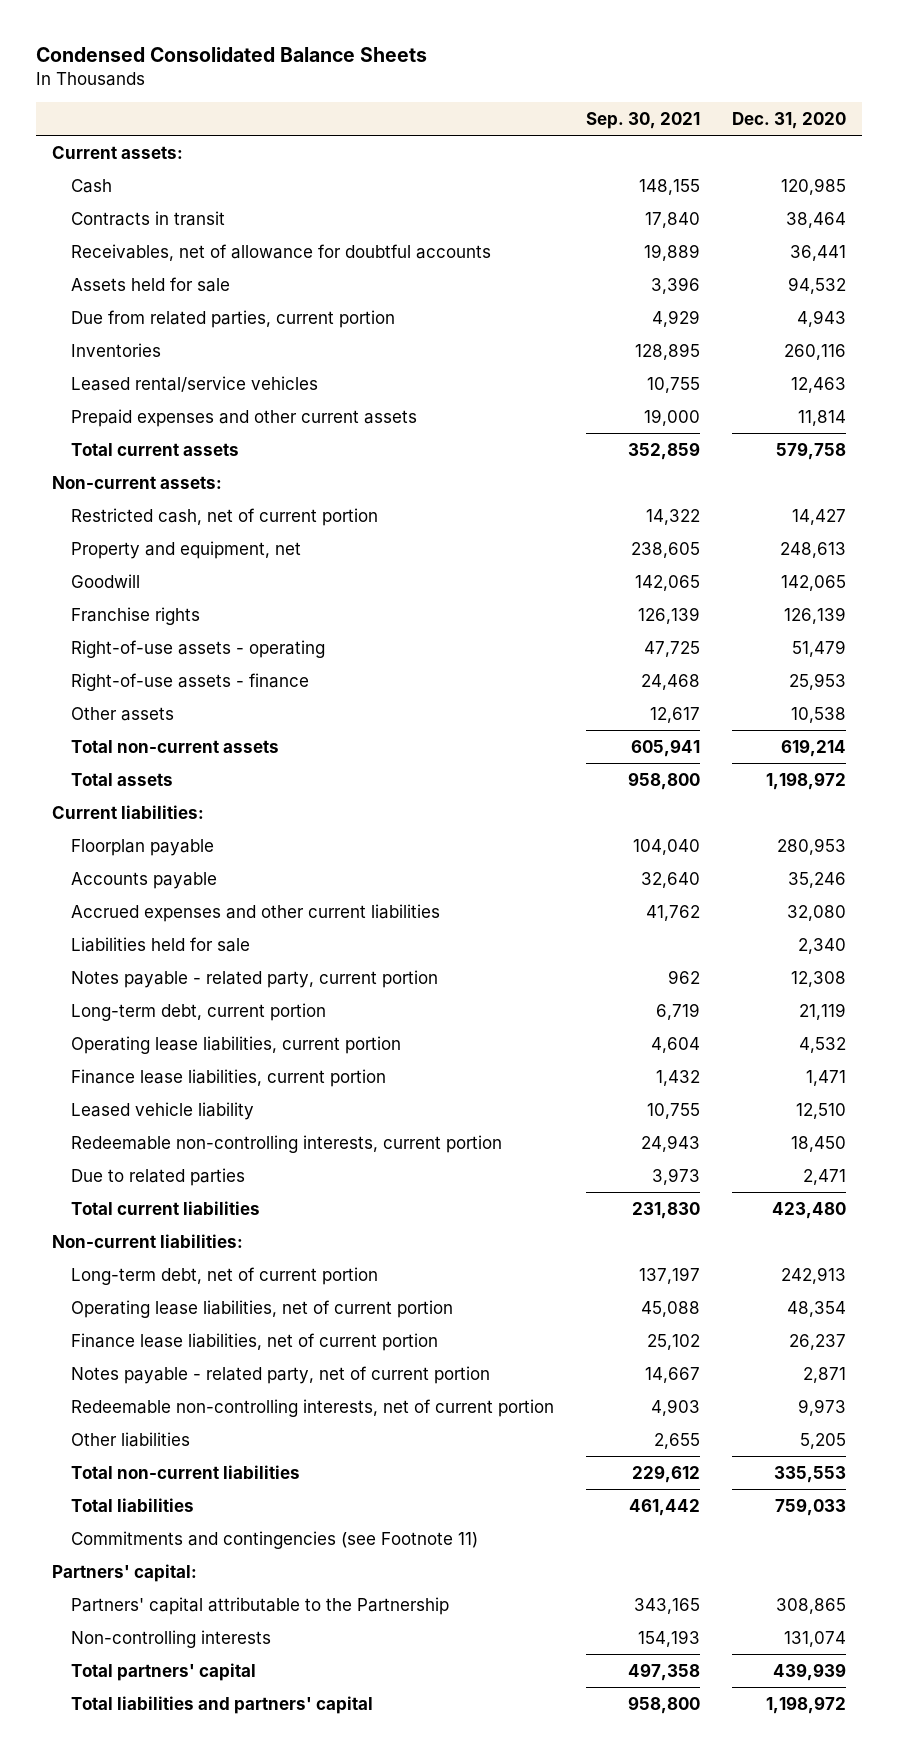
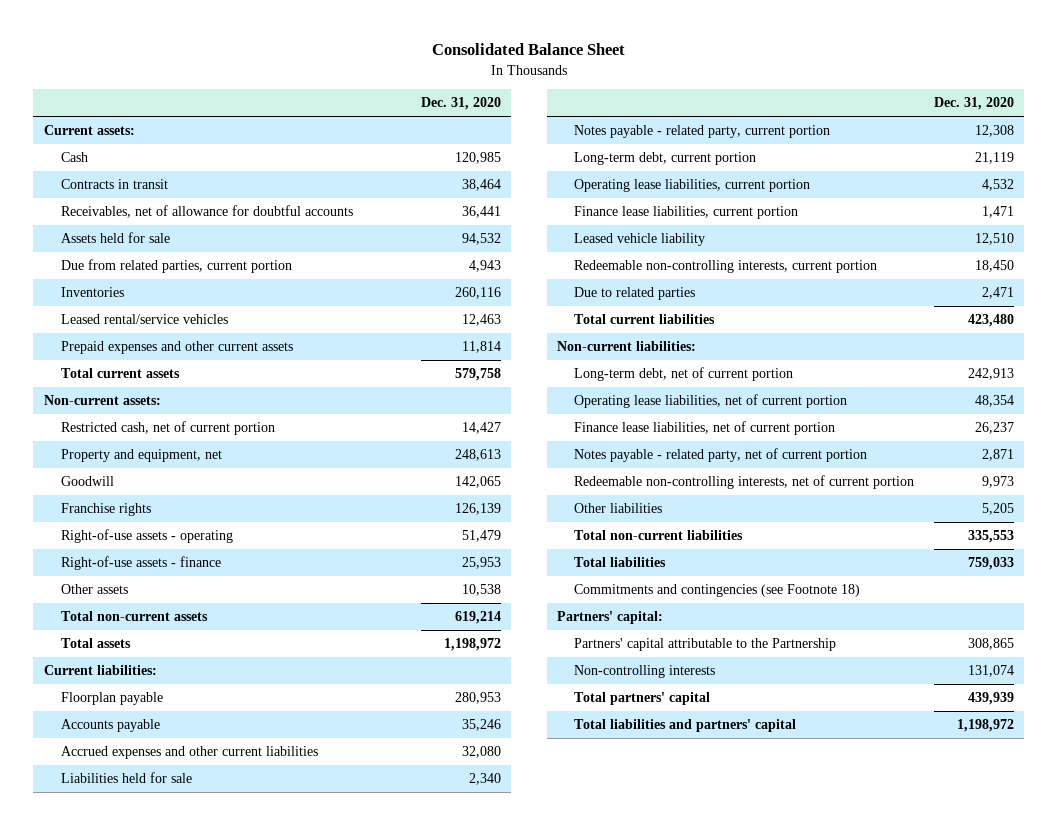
- Condensed Consolidated Balance Sheets
+ Consolidated Balance Sheet
- | Sep. 30, 2021 | Dec. 31, 2020
+ | Dec. 31, 2020
- Commitments and contingencies (see Footnote 11)
+ Commitments and contingencies (see Footnote 18)

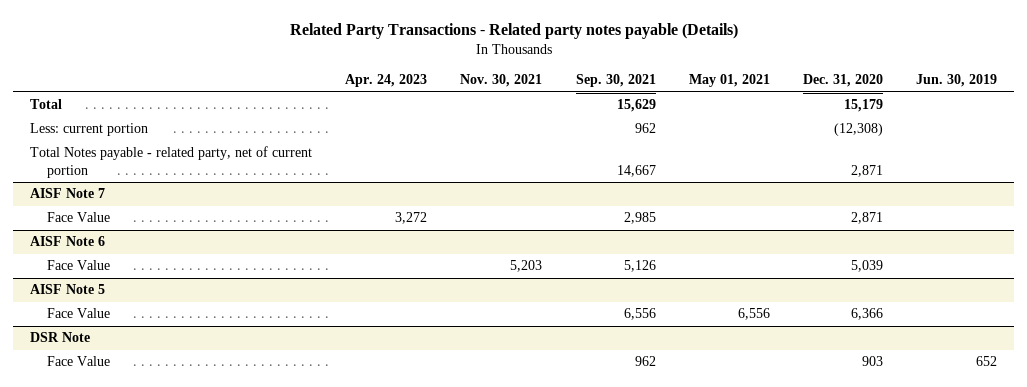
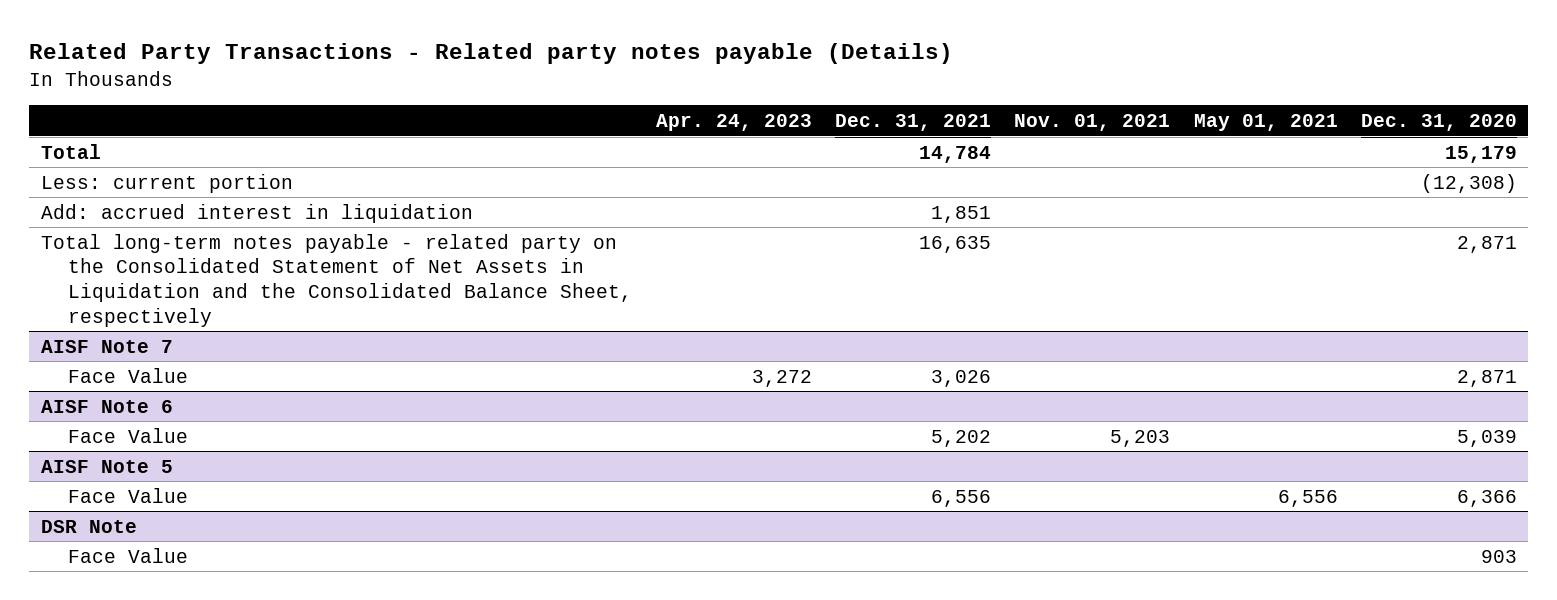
- | Apr. 24, 2023 | Nov. 30, 2021 | Sep. 30, 2021 | May 01, 2021 | Dec. 31, 2020 | Jun. 30, 2019
+ | Apr. 24, 2023 | Dec. 31, 2021 | Nov. 01, 2021 | May 01, 2021 | Dec. 31, 2020
- Total Notes payable - related party, net of current portion | | | 14,667 | | 2,871 |
+ Add: accrued interest in liquidation | | 1,851 | | |
+ Total long-term notes payable - related party on the Consolidated Statement of Net Assets in Liquidation and the Consolidated Balance Sheet, respectively | | 16,635 | | | 2,871

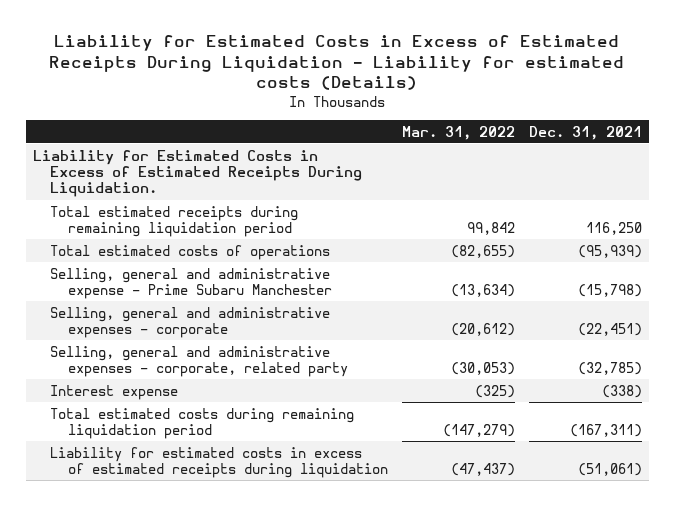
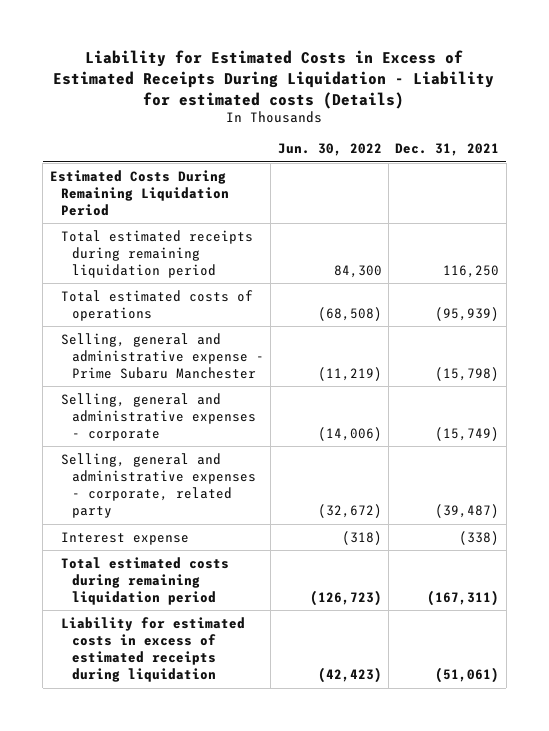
- | Mar. 31, 2022 | Dec. 31, 2021
+ | Jun. 30, 2022 | Dec. 31, 2021
- Liability for Estimated Costs in Excess of Estimated Receipts During Liquidation.
+ Estimated Costs During Remaining Liquidation Period
- Selling, general and administrative expenses - corporate | (20,612) | (22,451)
- Selling, general and administrative expenses - corporate, related party | (30,053) | (32,785)
+ Selling, general and administrative expenses - corporate | (14,006) | (15,749)
+ Selling, general and administrative expenses - corporate, related party | (32,672) | (39,487)

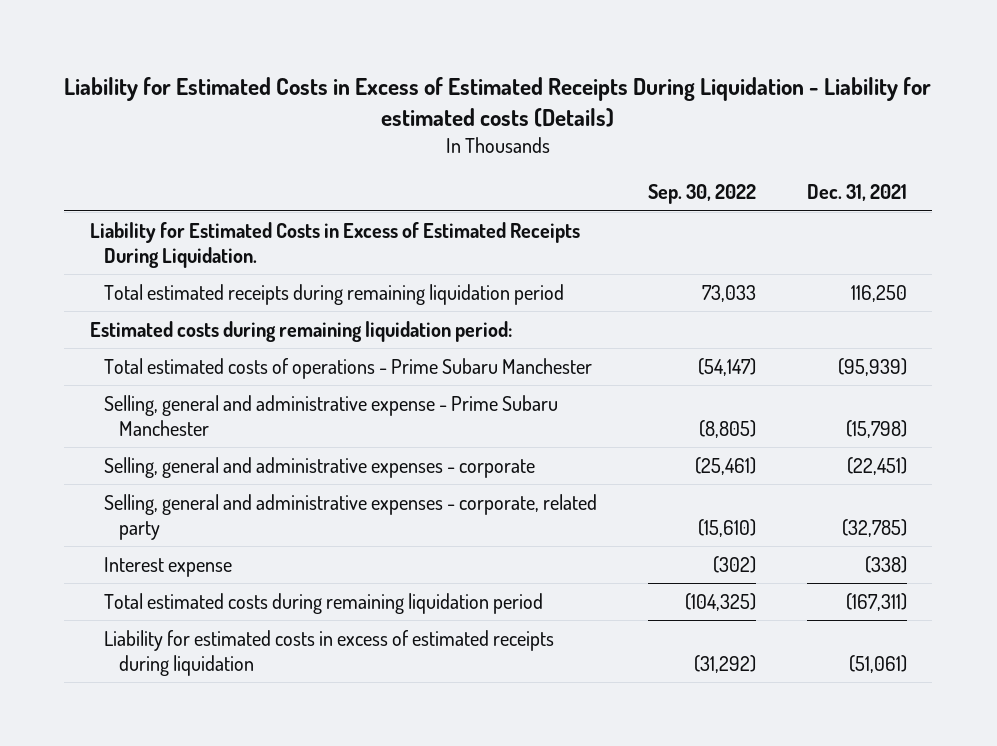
- | Jun. 30, 2022 | Dec. 31, 2021
+ | Sep. 30, 2022 | Dec. 31, 2021
- Estimated Costs During Remaining Liquidation Period
+ Liability for Estimated Costs in Excess of Estimated Receipts During Liquidation.
- Total estimated costs of operations | (68,508) | (95,939)
+ Estimated costs during remaining liquidation period:
+ Total estimated costs of operations - Prime Subaru Manchester | (54,147) | (95,939)
- Selling, general and administrative expenses - corporate | (14,006) | (15,749)
- Selling, general and administrative expenses - corporate, related party | (32,672) | (39,487)
+ Selling, general and administrative expenses - corporate | (25,461) | (22,451)
+ Selling, general and administrative expenses - corporate, related party | (15,610) | (32,785)

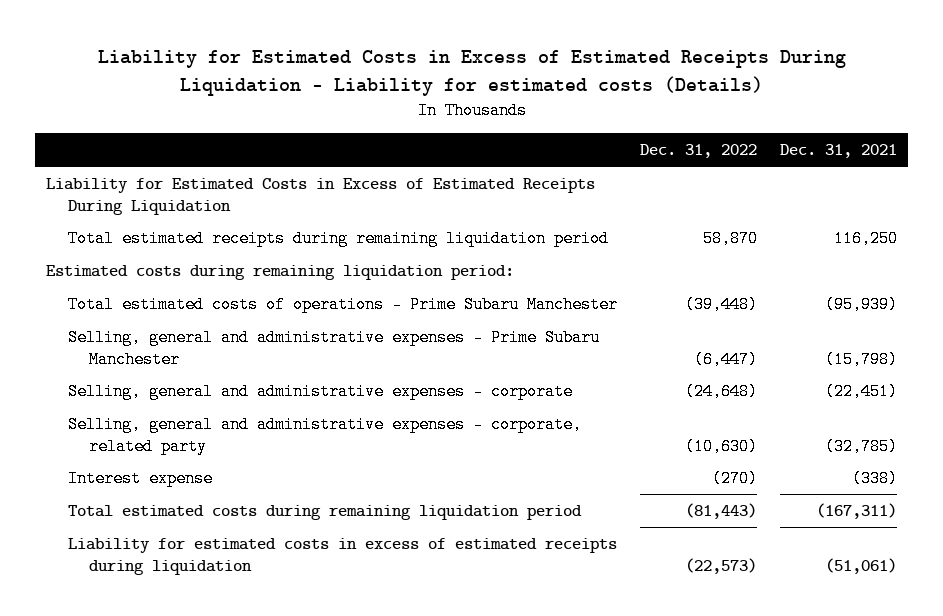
- | Sep. 30, 2022 | Dec. 31, 2021
+ | Dec. 31, 2022 | Dec. 31, 2021
- Liability for Estimated Costs in Excess of Estimated Receipts During Liquidation.
+ Liability for Estimated Costs in Excess of Estimated Receipts During Liquidation
- Selling, general and administrative expense - Prime Subaru Manchester | (8,805) | (15,798)
+ Selling, general and administrative expenses - Prime Subaru Manchester | (6,447) | (15,798)

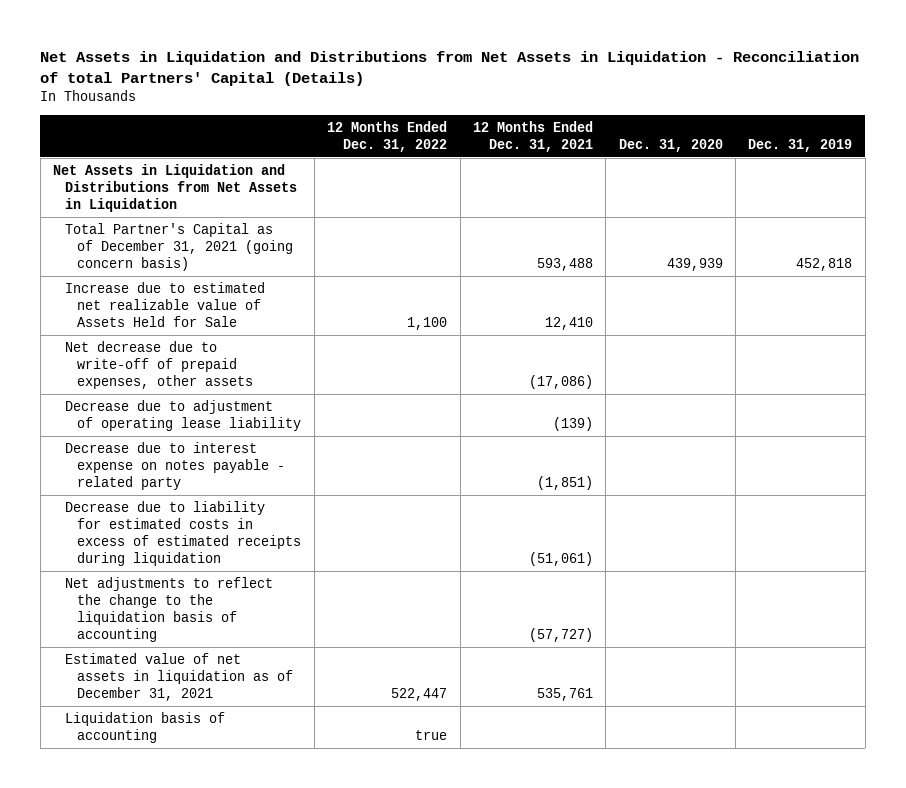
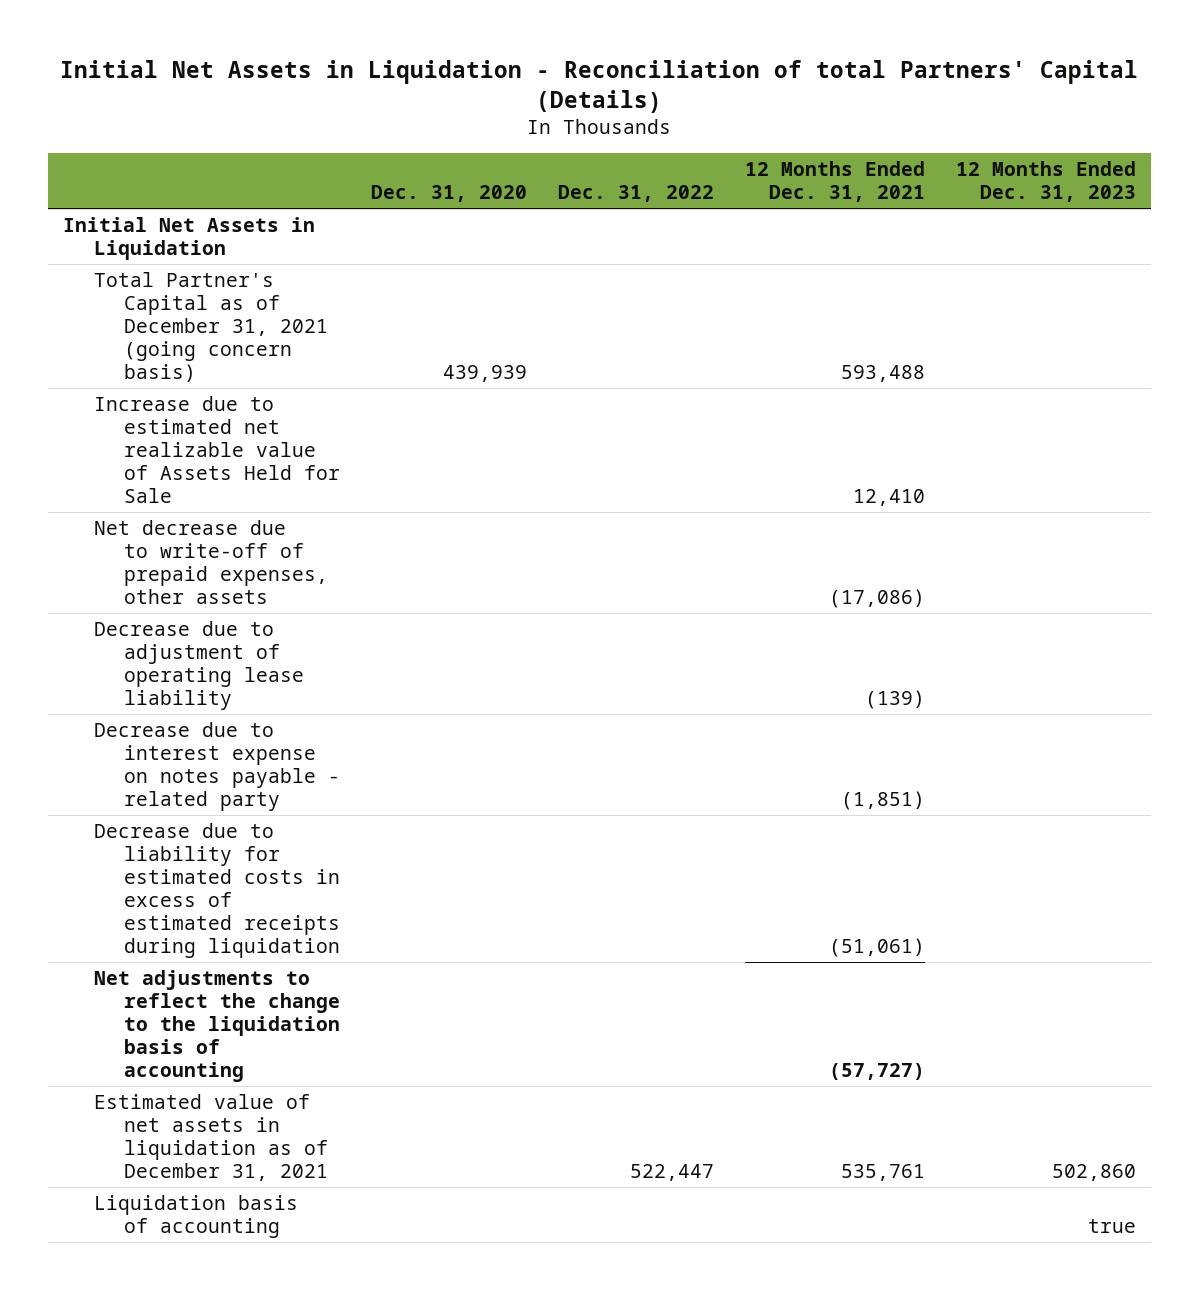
- Net Assets in Liquidation and Distributions from Net Assets in Liquidation - Reconciliation of total Partners' Capital (Details)
+ Initial Net Assets in Liquidation - Reconciliation of total Partners' Capital (Details)
- | 12 Months Ended Dec. 31, 2022 | 12 Months Ended Dec. 31, 2021 | Dec. 31, 2020 | Dec. 31, 2019
+ | Dec. 31, 2020 | Dec. 31, 2022 | 12 Months Ended Dec. 31, 2021 | 12 Months Ended Dec. 31, 2023
- Net Assets in Liquidation and Distributions from Net Assets in Liquidation
+ Initial Net Assets in Liquidation

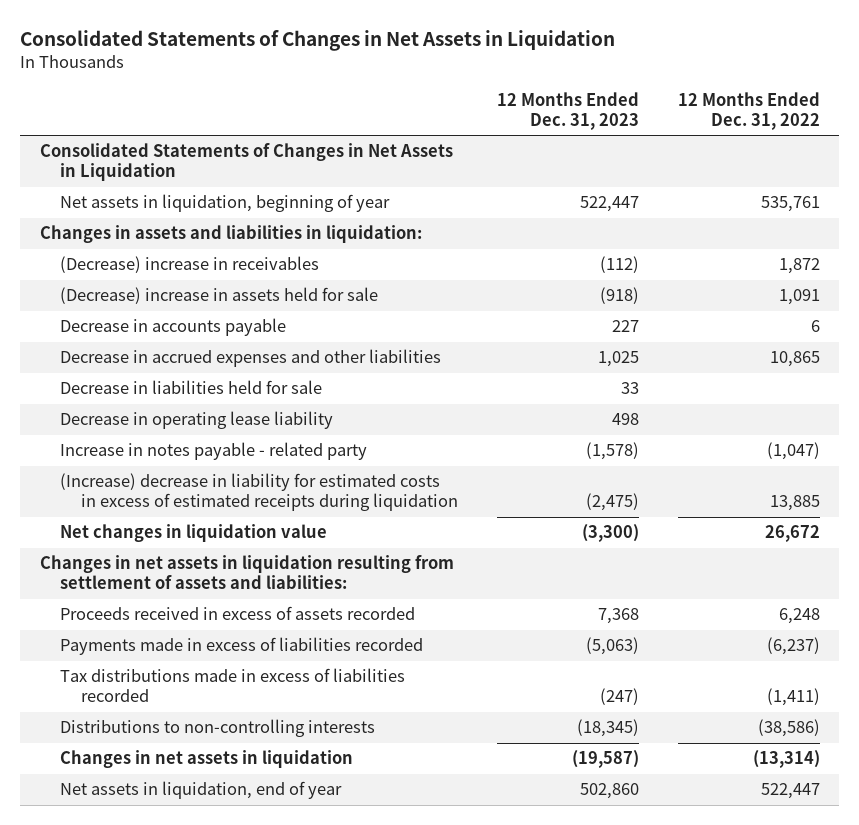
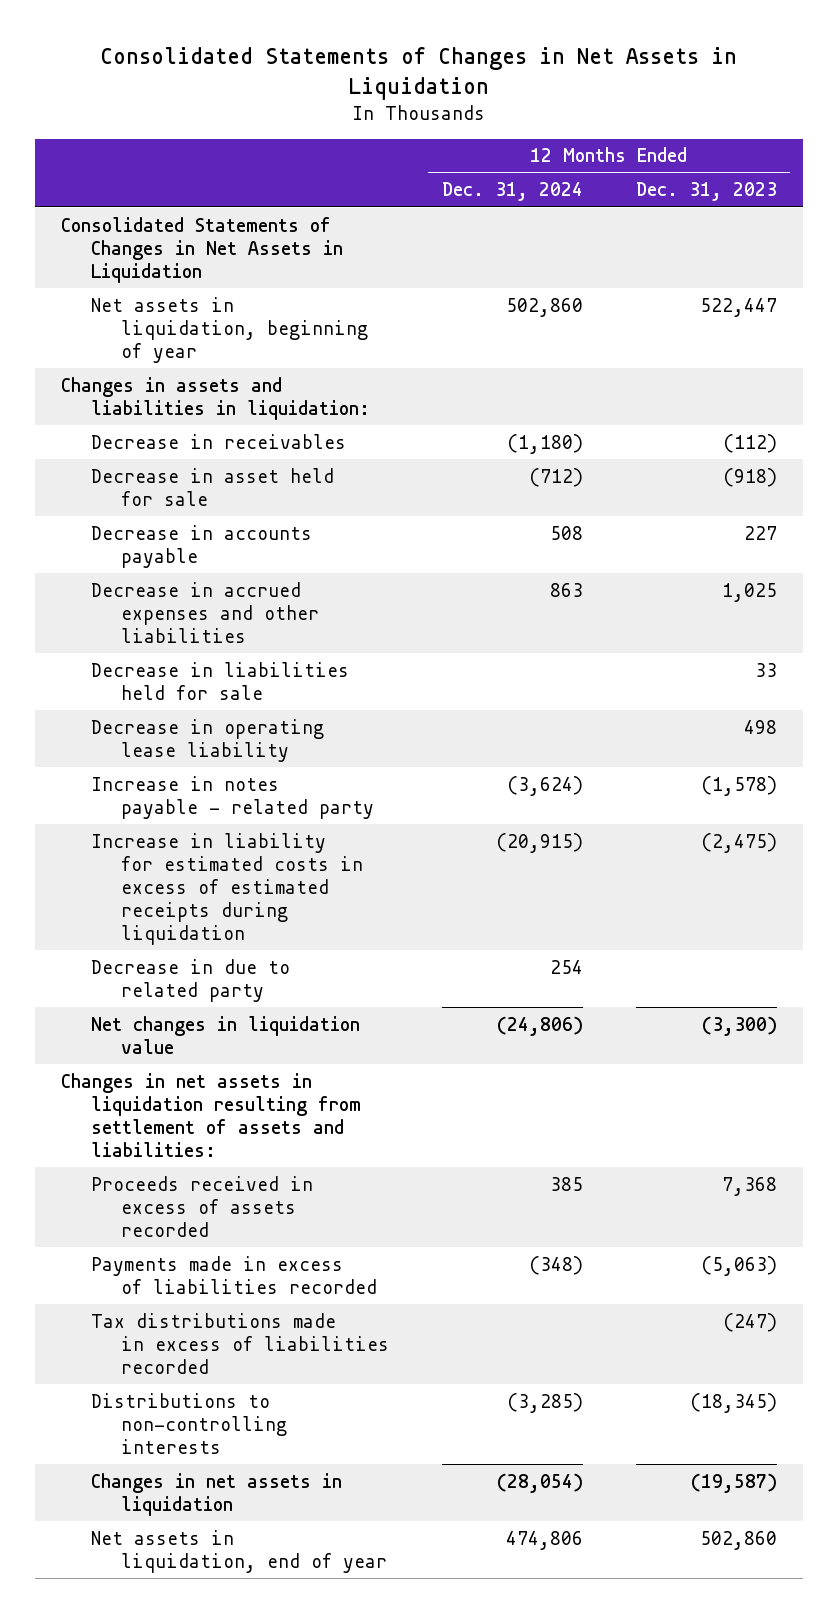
- | 12 Months Ended Dec. 31, 2023 | 12 Months Ended Dec. 31, 2022
+ | 12 Months Ended Dec. 31, 2024 | 12 Months Ended Dec. 31, 2023
- (Decrease) increase in receivables | (112) | 1,872
- (Decrease) increase in assets held for sale | (918) | 1,091
+ Decrease in receivables | (1,180) | (112)
+ Decrease in asset held for sale | (712) | (918)
- (Increase) decrease in liability for estimated costs in excess of estimated receipts during liquidation | (2,475) | 13,885
+ Increase in liability for estimated costs in excess of estimated receipts during liquidation | (20,915) | (2,475)
+ Decrease in due to related party | 254 |

